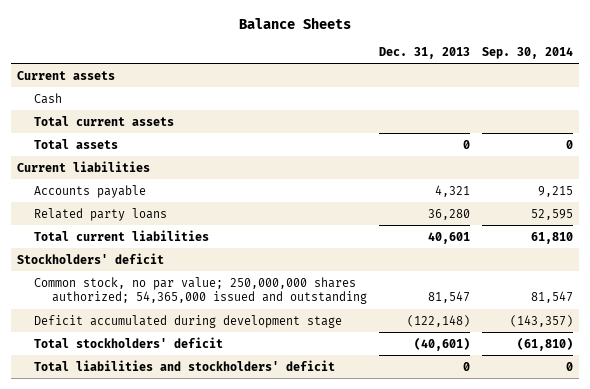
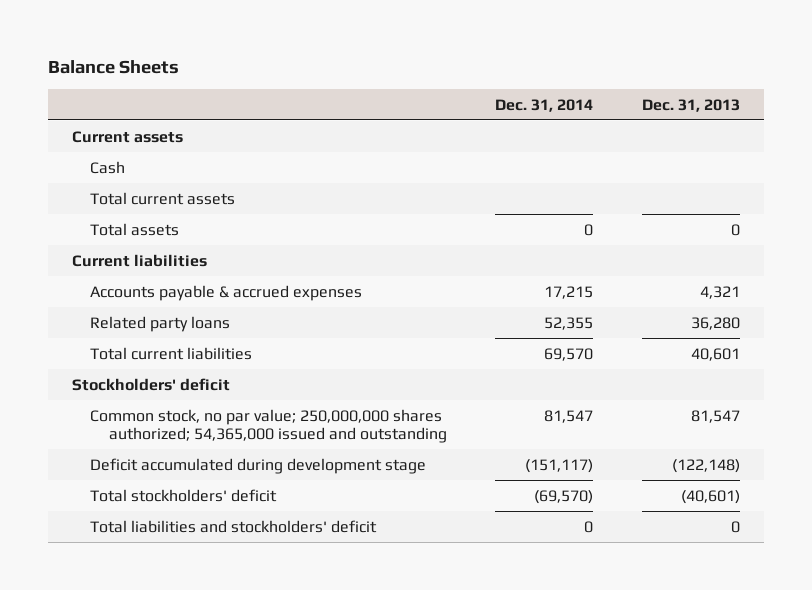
- | Dec. 31, 2013 | Sep. 30, 2014
+ | Dec. 31, 2014 | Dec. 31, 2013
- Accounts payable | 4,321 | 9,215
+ Accounts payable & accrued expenses | 17,215 | 4,321

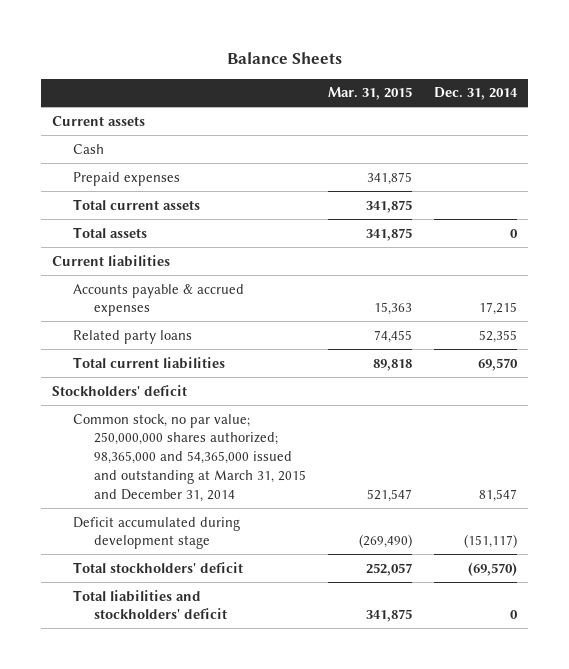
- | Dec. 31, 2014 | Dec. 31, 2013
+ | Mar. 31, 2015 | Dec. 31, 2014
+ Prepaid expenses | 341,875 |
- Common stock, no par value; 250,000,000 shares authorized; 54,365,000 issued and outstanding | 81,547 | 81,547
+ Common stock, no par value; 250,000,000 shares authorized; 98,365,000 and 54,365,000 issued and outstanding at March 31, 2015 and December 31, 2014 | 521,547 | 81,547

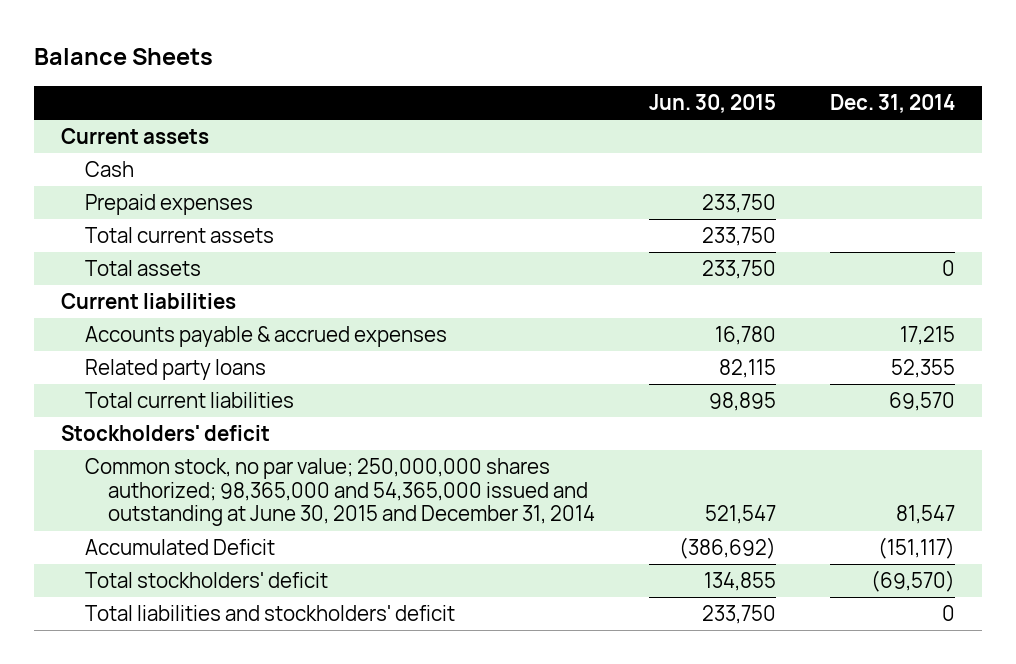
- | Mar. 31, 2015 | Dec. 31, 2014
+ | Jun. 30, 2015 | Dec. 31, 2014
- Common stock, no par value; 250,000,000 shares authorized; 98,365,000 and 54,365,000 issued and outstanding at March 31, 2015 and December 31, 2014 | 521,547 | 81,547
- Deficit accumulated during development stage | (269,490) | (151,117)
+ Common stock, no par value; 250,000,000 shares authorized; 98,365,000 and 54,365,000 issued and outstanding at June 30, 2015 and December 31, 2014 | 521,547 | 81,547
+ Accumulated Deficit | (386,692) | (151,117)

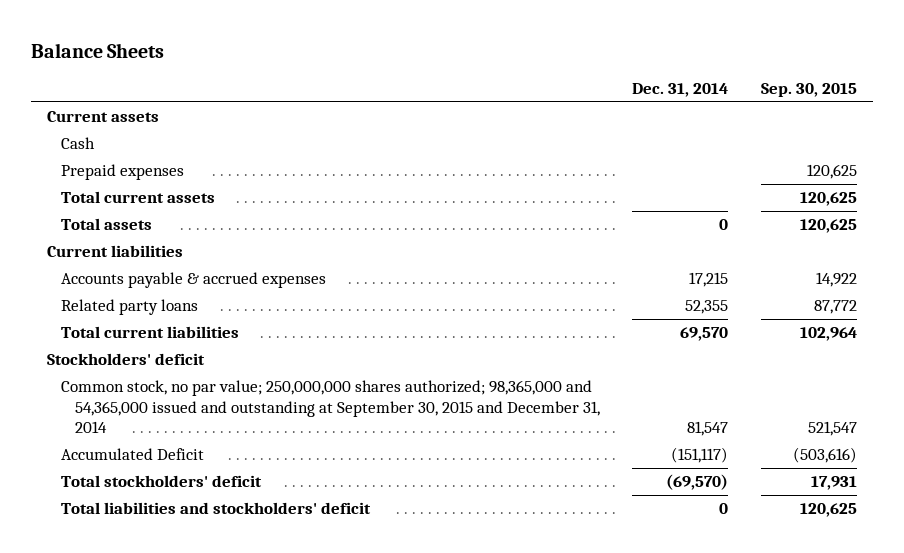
- | Jun. 30, 2015 | Dec. 31, 2014
+ | Dec. 31, 2014 | Sep. 30, 2015
- Common stock, no par value; 250,000,000 shares authorized; 98,365,000 and 54,365,000 issued and outstanding at June 30, 2015 and December 31, 2014 | 521,547 | 81,547
+ Common stock, no par value; 250,000,000 shares authorized; 98,365,000 and 54,365,000 issued and outstanding at September 30, 2015 and December 31, 2014 | 81,547 | 521,547

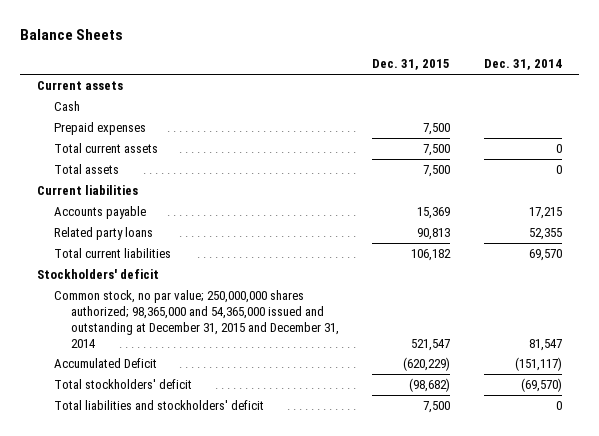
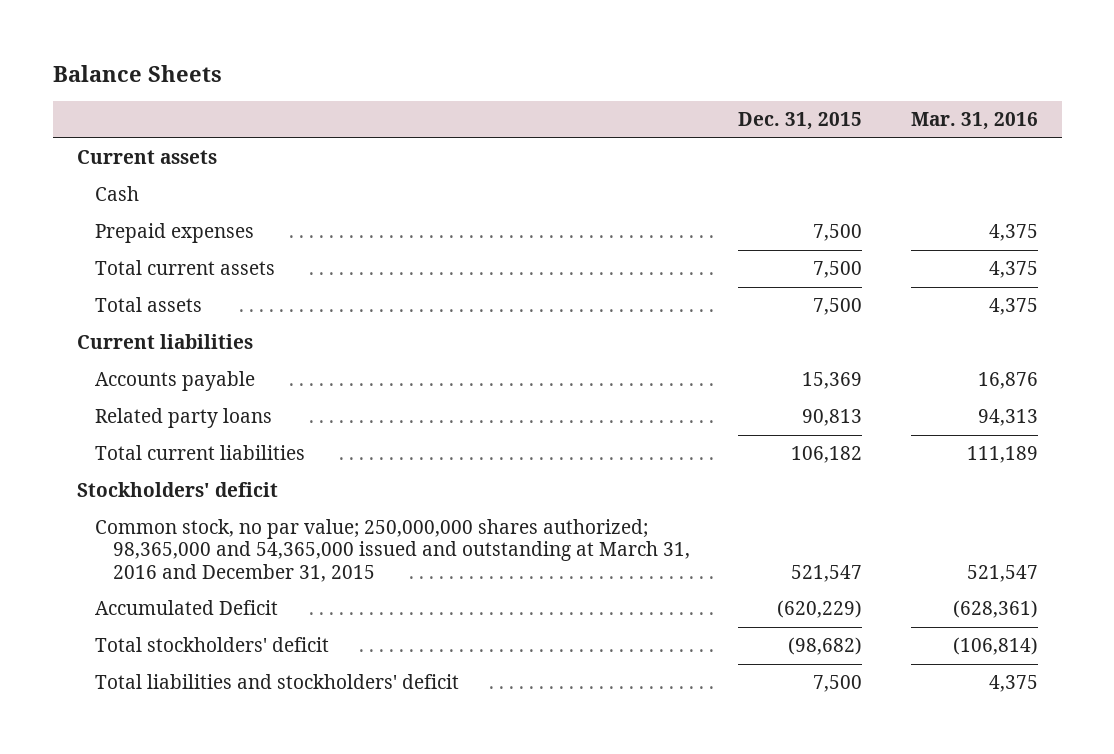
- | Dec. 31, 2015 | Dec. 31, 2014
+ | Dec. 31, 2015 | Mar. 31, 2016
- Common stock, no par value; 250,000,000 shares authorized; 98,365,000 and 54,365,000 issued and outstanding at December 31, 2015 and December 31, 2014 | 521,547 | 81,547
+ Common stock, no par value; 250,000,000 shares authorized; 98,365,000 and 54,365,000 issued and outstanding at March 31, 2016 and December 31, 2015 | 521,547 | 521,547

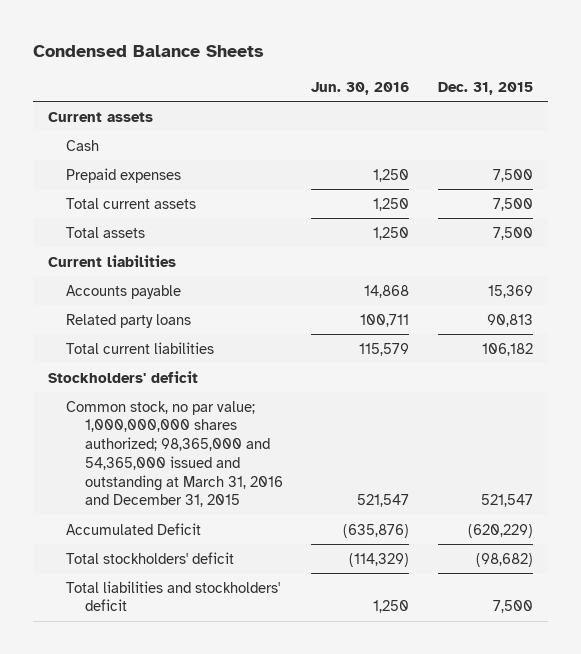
- Balance Sheets
+ Condensed Balance Sheets
- | Dec. 31, 2015 | Mar. 31, 2016
+ | Jun. 30, 2016 | Dec. 31, 2015
- Common stock, no par value; 250,000,000 shares authorized; 98,365,000 and 54,365,000 issued and outstanding at March 31, 2016 and December 31, 2015 | 521,547 | 521,547
+ Common stock, no par value; 1,000,000,000 shares authorized; 98,365,000 and 54,365,000 issued and outstanding at March 31, 2016 and December 31, 2015 | 521,547 | 521,547

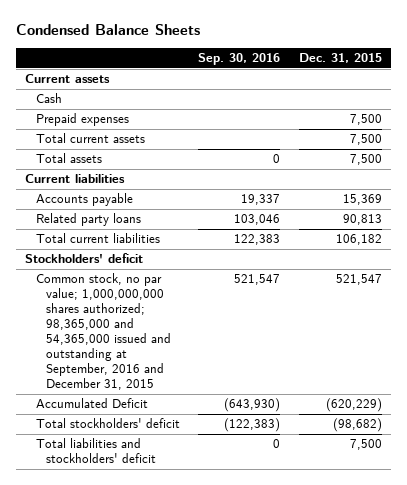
- | Jun. 30, 2016 | Dec. 31, 2015
+ | Sep. 30, 2016 | Dec. 31, 2015
- Common stock, no par value; 1,000,000,000 shares authorized; 98,365,000 and 54,365,000 issued and outstanding at March 31, 2016 and December 31, 2015 | 521,547 | 521,547
+ Common stock, no par value; 1,000,000,000 shares authorized; 98,365,000 and 54,365,000 issued and outstanding at September, 2016 and December 31, 2015 | 521,547 | 521,547

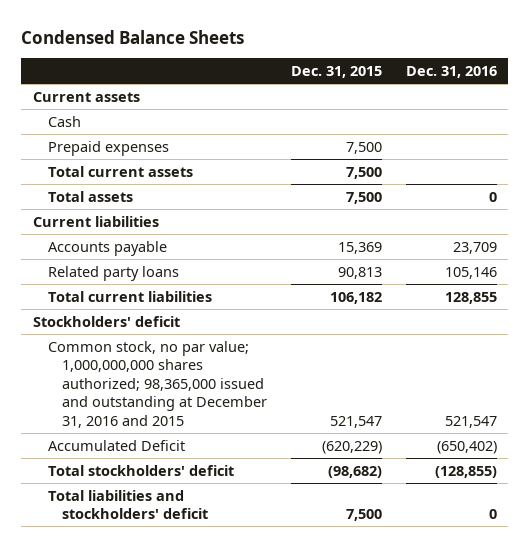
- | Sep. 30, 2016 | Dec. 31, 2015
+ | Dec. 31, 2015 | Dec. 31, 2016
- Common stock, no par value; 1,000,000,000 shares authorized; 98,365,000 and 54,365,000 issued and outstanding at September, 2016 and December 31, 2015 | 521,547 | 521,547
+ Common stock, no par value; 1,000,000,000 shares authorized; 98,365,000 issued and outstanding at December 31, 2016 and 2015 | 521,547 | 521,547

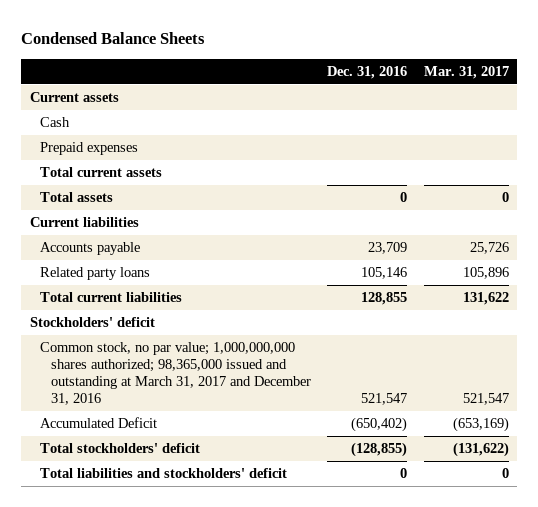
- | Dec. 31, 2015 | Dec. 31, 2016
+ | Dec. 31, 2016 | Mar. 31, 2017
- Common stock, no par value; 1,000,000,000 shares authorized; 98,365,000 issued and outstanding at December 31, 2016 and 2015 | 521,547 | 521,547
+ Common stock, no par value; 1,000,000,000 shares authorized; 98,365,000 issued and outstanding at March 31, 2017 and December 31, 2016 | 521,547 | 521,547

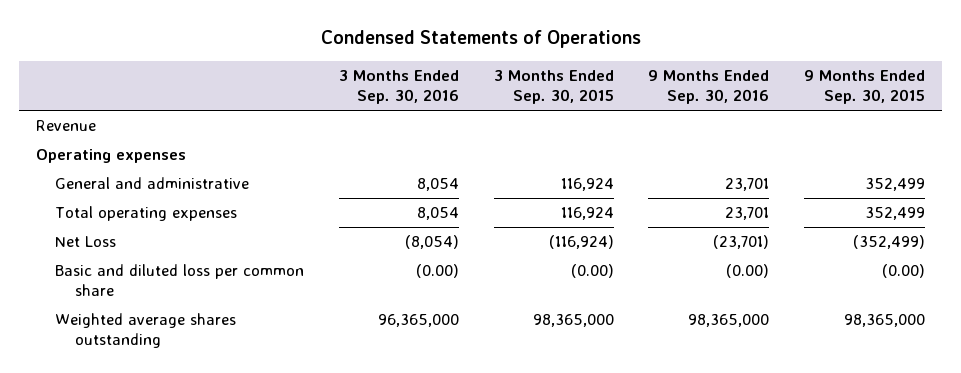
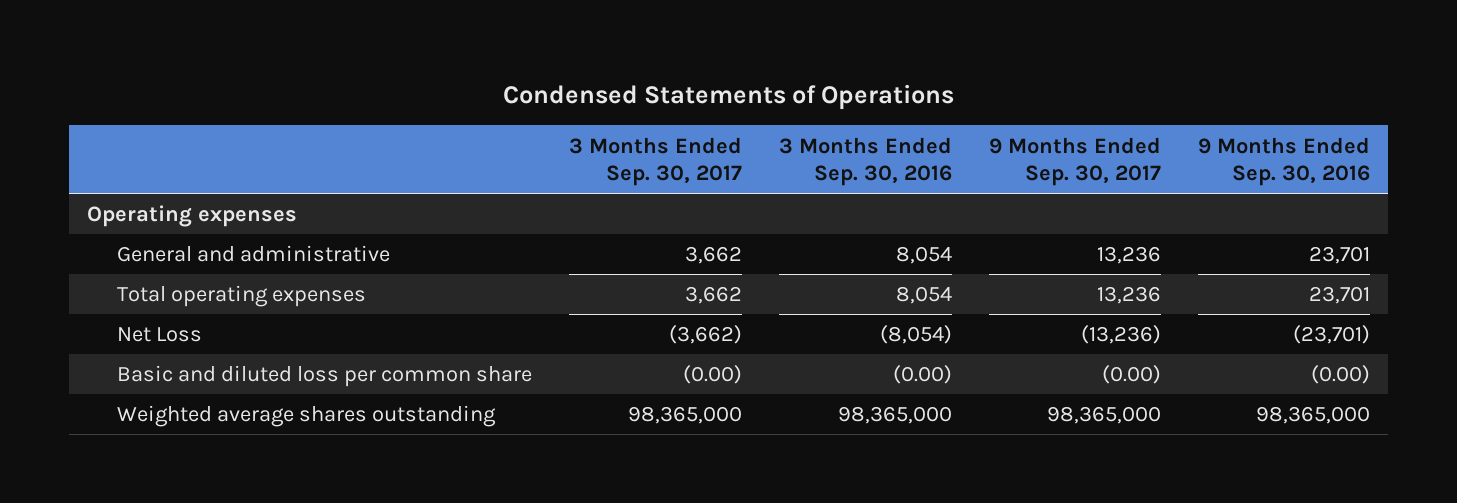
- | 3 Months Ended Sep. 30, 2016 | 3 Months Ended Sep. 30, 2015 | 9 Months Ended Sep. 30, 2016 | 9 Months Ended Sep. 30, 2015
+ | 3 Months Ended Sep. 30, 2017 | 3 Months Ended Sep. 30, 2016 | 9 Months Ended Sep. 30, 2017 | 9 Months Ended Sep. 30, 2016
- Revenue
- Weighted average shares outstanding | 96,365,000 | 98,365,000 | 98,365,000 | 98,365,000
+ Weighted average shares outstanding | 98,365,000 | 98,365,000 | 98,365,000 | 98,365,000

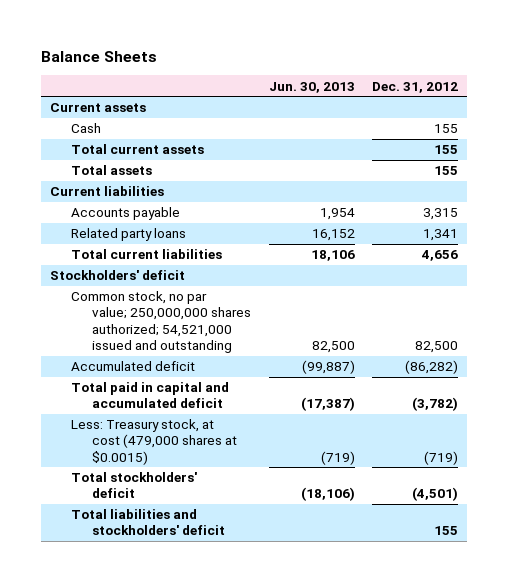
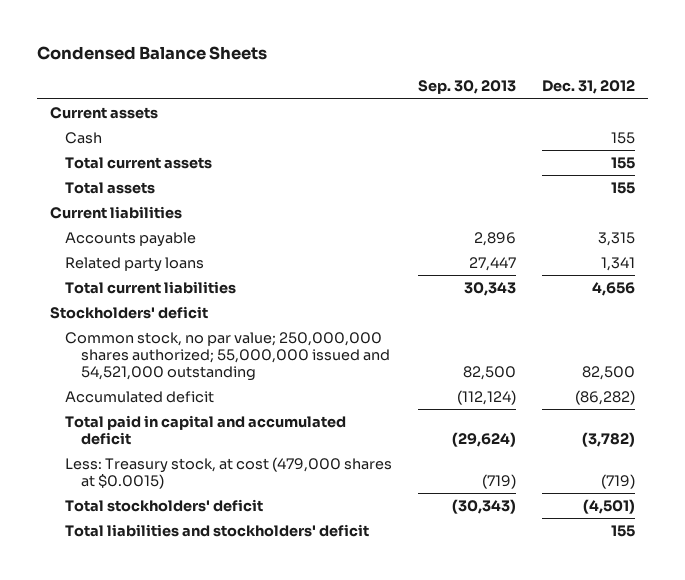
- Balance Sheets
+ Condensed Balance Sheets
- | Jun. 30, 2013 | Dec. 31, 2012
+ | Sep. 30, 2013 | Dec. 31, 2012
- Common stock, no par value; 250,000,000 shares authorized; 54,521,000 issued and outstanding | 82,500 | 82,500
+ Common stock, no par value; 250,000,000 shares authorized; 55,000,000 issued and 54,521,000 outstanding | 82,500 | 82,500

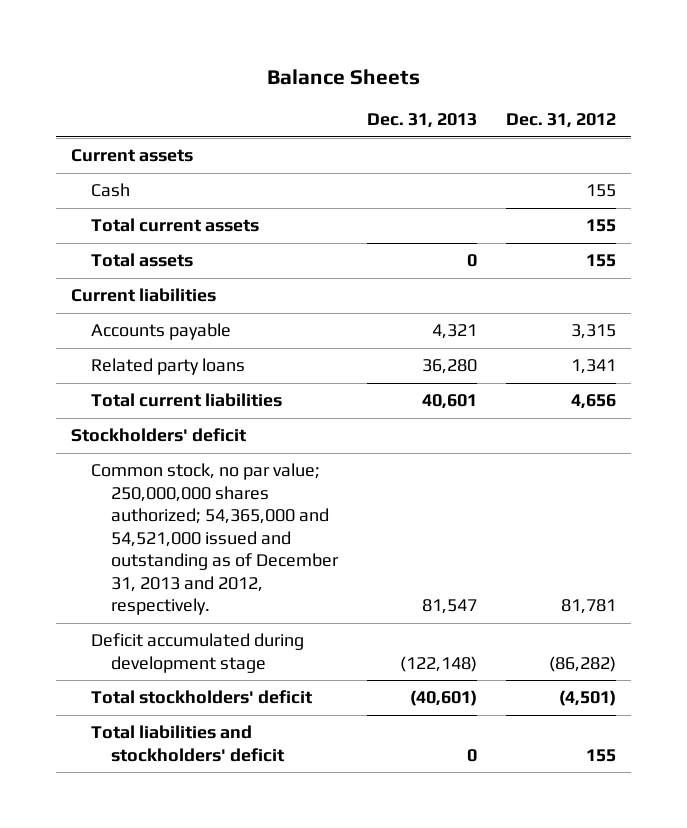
- Condensed Balance Sheets
+ Balance Sheets
- | Sep. 30, 2013 | Dec. 31, 2012
+ | Dec. 31, 2013 | Dec. 31, 2012
- Common stock, no par value; 250,000,000 shares authorized; 55,000,000 issued and 54,521,000 outstanding | 82,500 | 82,500
- Accumulated deficit | (112,124) | (86,282)
- Total paid in capital and accumulated deficit | (29,624) | (3,782)
- Less: Treasury stock, at cost (479,000 shares at $0.0015) | (719) | (719)
+ Common stock, no par value; 250,000,000 shares authorized; 54,365,000 and 54,521,000 issued and outstanding as of December 31, 2013 and 2012, respectively. | 81,547 | 81,781
+ Deficit accumulated during development stage | (122,148) | (86,282)

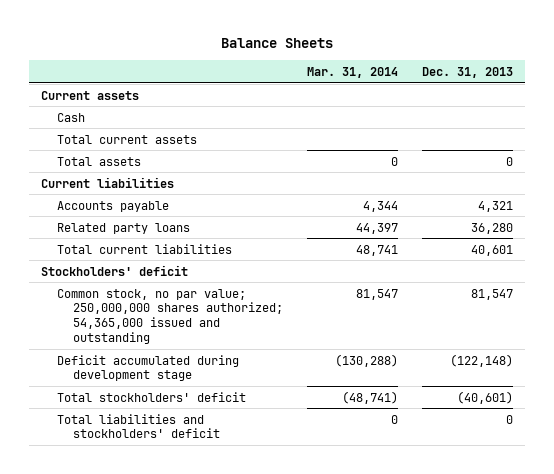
- | Dec. 31, 2013 | Dec. 31, 2012
+ | Mar. 31, 2014 | Dec. 31, 2013
- Common stock, no par value; 250,000,000 shares authorized; 54,365,000 and 54,521,000 issued and outstanding as of December 31, 2013 and 2012, respectively. | 81,547 | 81,781
+ Common stock, no par value; 250,000,000 shares authorized; 54,365,000 issued and outstanding | 81,547 | 81,547

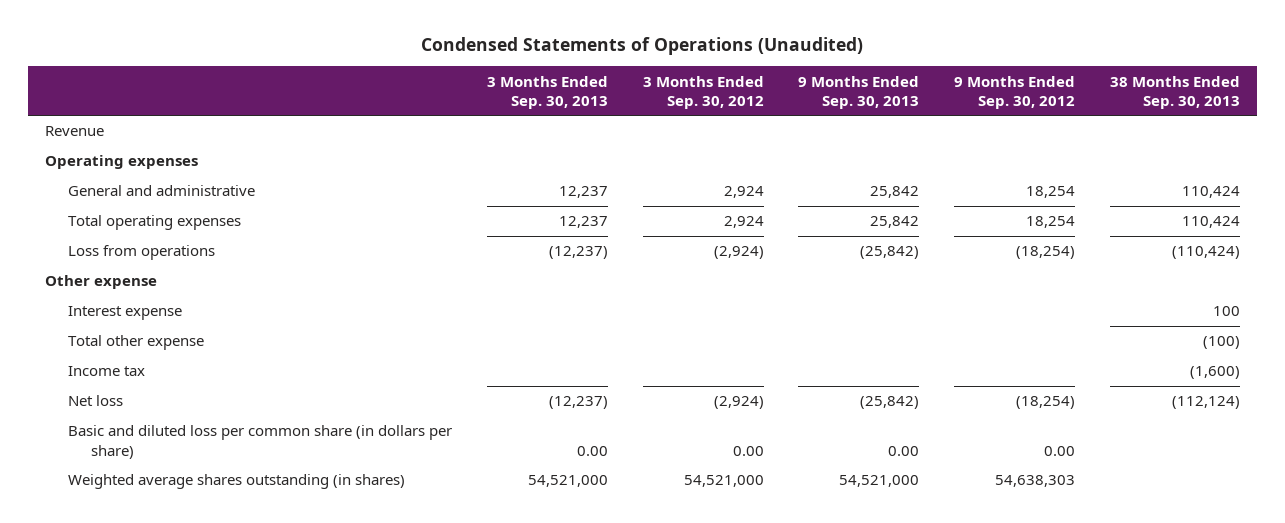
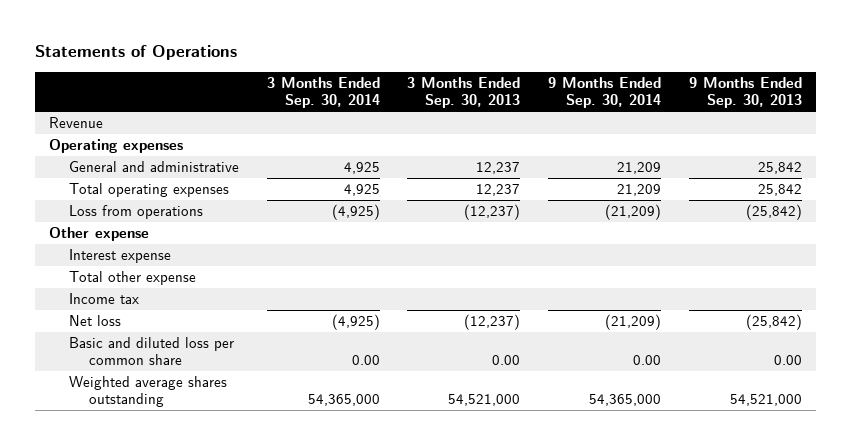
- Condensed Statements of Operations (Unaudited)
+ Statements of Operations
- | 3 Months Ended Sep. 30, 2013 | 3 Months Ended Sep. 30, 2012 | 9 Months Ended Sep. 30, 2013 | 9 Months Ended Sep. 30, 2012 | 38 Months Ended Sep. 30, 2013
+ | 3 Months Ended Sep. 30, 2014 | 3 Months Ended Sep. 30, 2013 | 9 Months Ended Sep. 30, 2014 | 9 Months Ended Sep. 30, 2013
- Basic and diluted loss per common share (in dollars per share) | 0.00 | 0.00 | 0.00 | 0.00 |
- Weighted average shares outstanding (in shares) | 54,521,000 | 54,521,000 | 54,521,000 | 54,638,303 |
+ Basic and diluted loss per common share | 0.00 | 0.00 | 0.00 | 0.00
+ Weighted average shares outstanding | 54,365,000 | 54,521,000 | 54,365,000 | 54,521,000

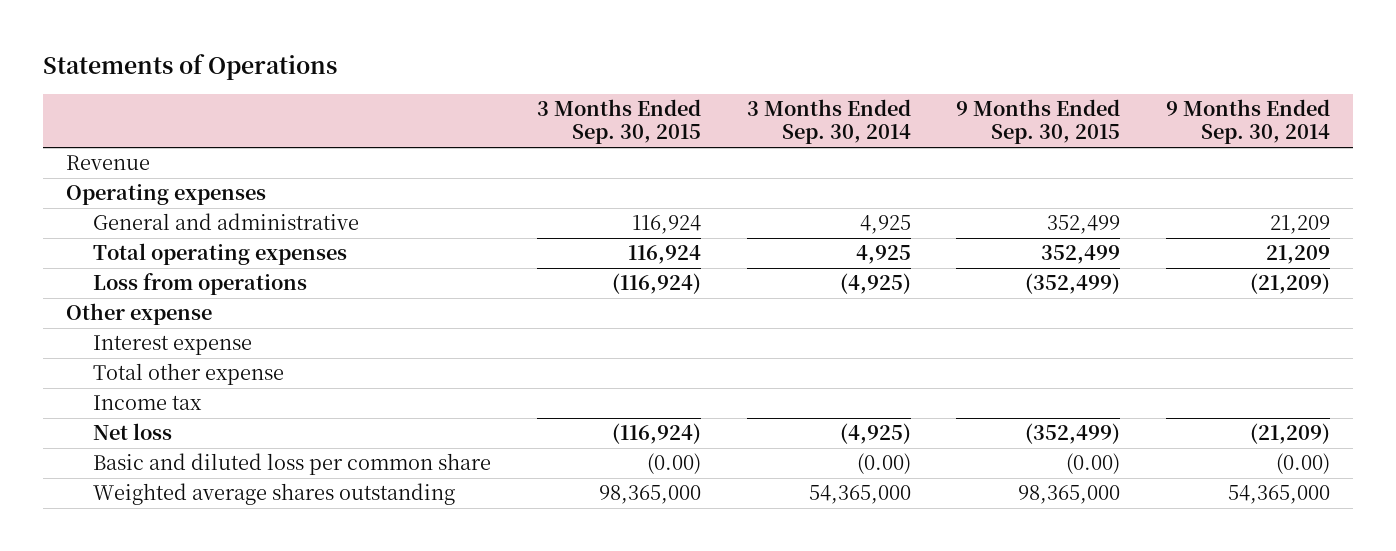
- | 3 Months Ended Sep. 30, 2014 | 3 Months Ended Sep. 30, 2013 | 9 Months Ended Sep. 30, 2014 | 9 Months Ended Sep. 30, 2013
+ | 3 Months Ended Sep. 30, 2015 | 3 Months Ended Sep. 30, 2014 | 9 Months Ended Sep. 30, 2015 | 9 Months Ended Sep. 30, 2014
- Basic and diluted loss per common share | 0.00 | 0.00 | 0.00 | 0.00
+ Basic and diluted loss per common share | (0.00) | (0.00) | (0.00) | (0.00)

